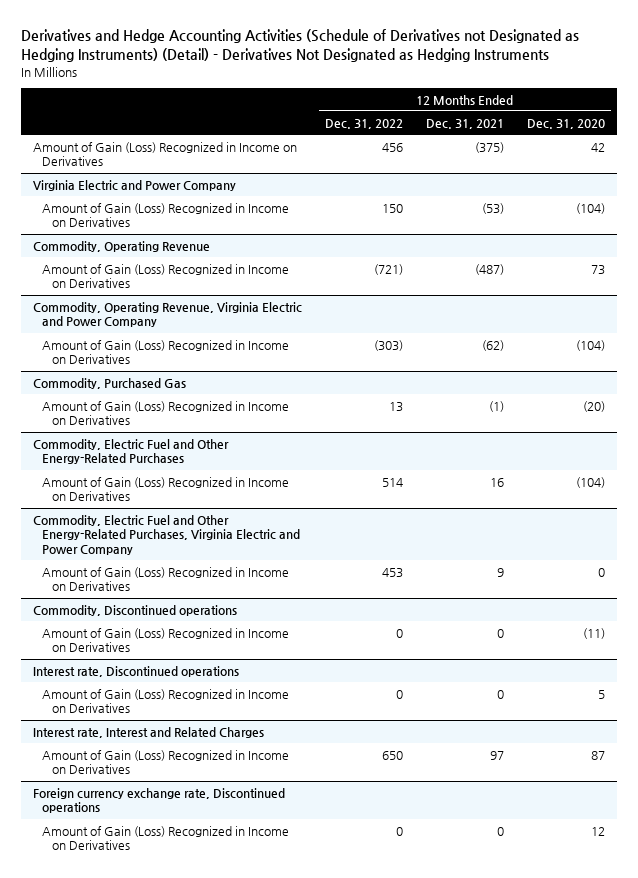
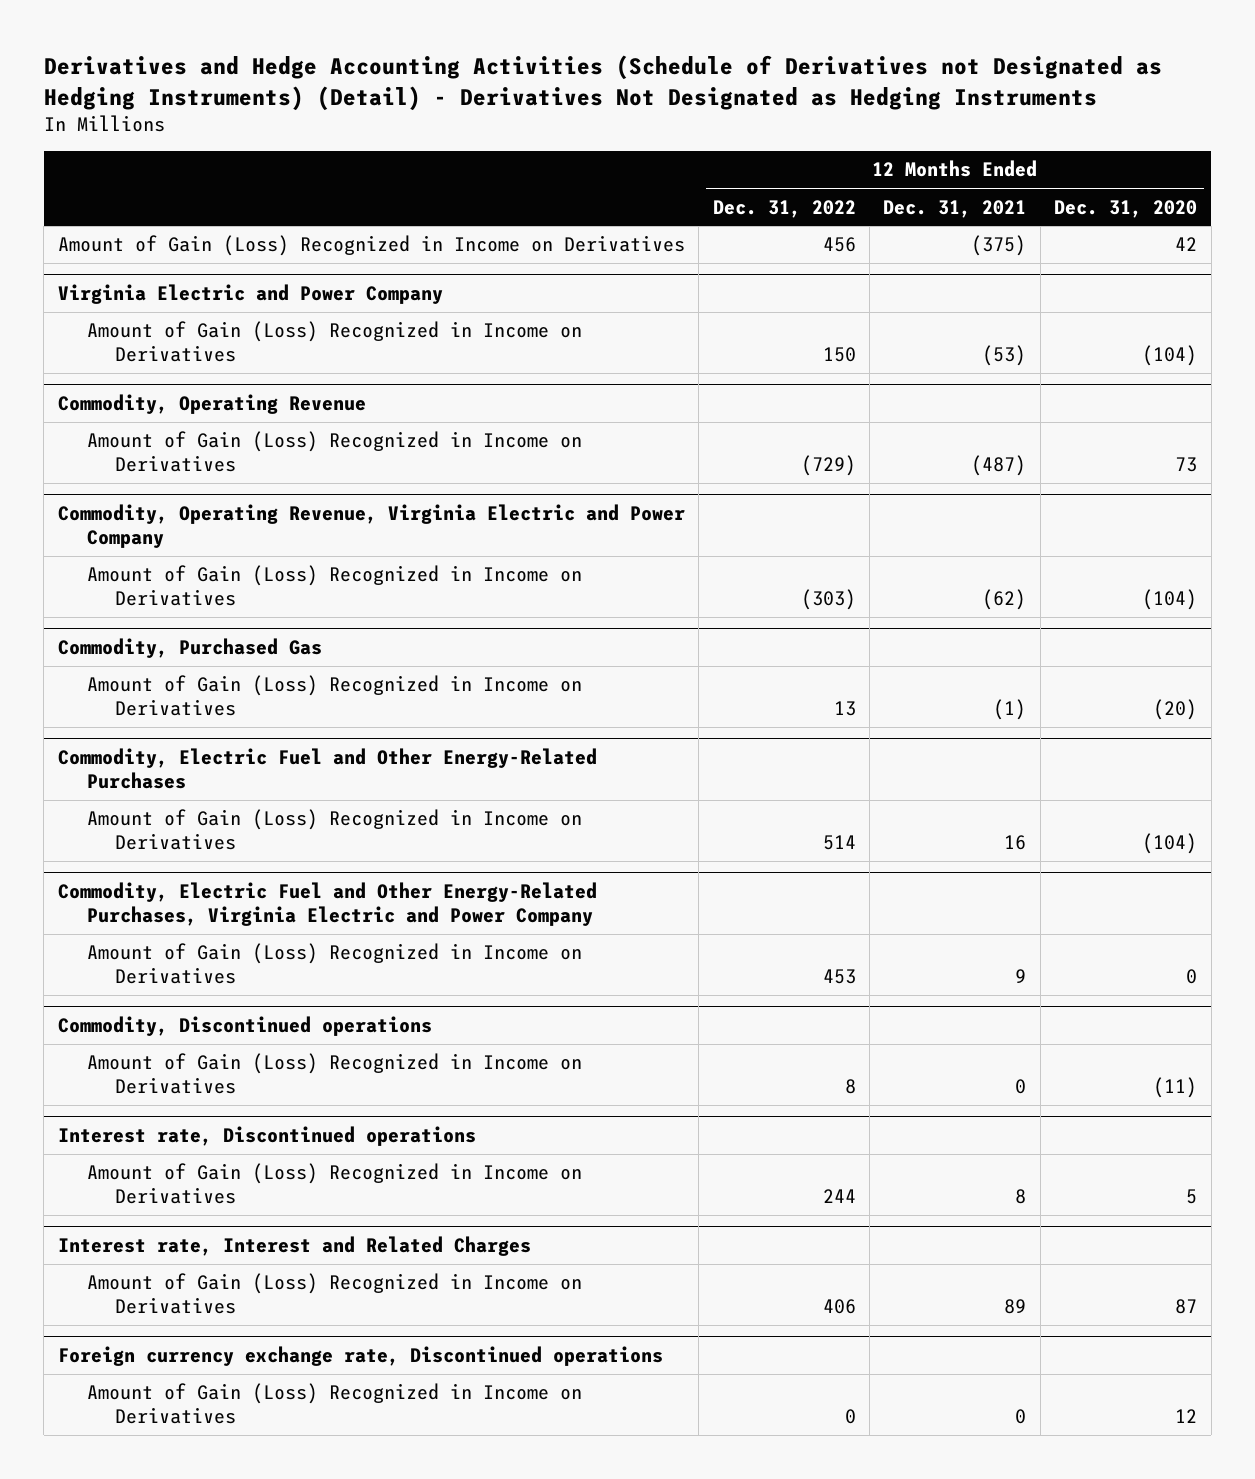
@ Commodity, Operating Revenue
- Amount of Gain (Loss) Recognized in Income on Derivatives | (721) | (487) | 73
+ Amount of Gain (Loss) Recognized in Income on Derivatives | (729) | (487) | 73
@ Commodity, Discontinued operations
- Amount of Gain (Loss) Recognized in Income on Derivatives | 0 | 0 | (11)
+ Amount of Gain (Loss) Recognized in Income on Derivatives | 8 | 0 | (11)
@ Interest rate, Discontinued operations
- Amount of Gain (Loss) Recognized in Income on Derivatives | 0 | 0 | 5
+ Amount of Gain (Loss) Recognized in Income on Derivatives | 244 | 8 | 5
@ Interest rate, Interest and Related Charges
- Amount of Gain (Loss) Recognized in Income on Derivatives | 650 | 97 | 87
+ Amount of Gain (Loss) Recognized in Income on Derivatives | 406 | 89 | 87

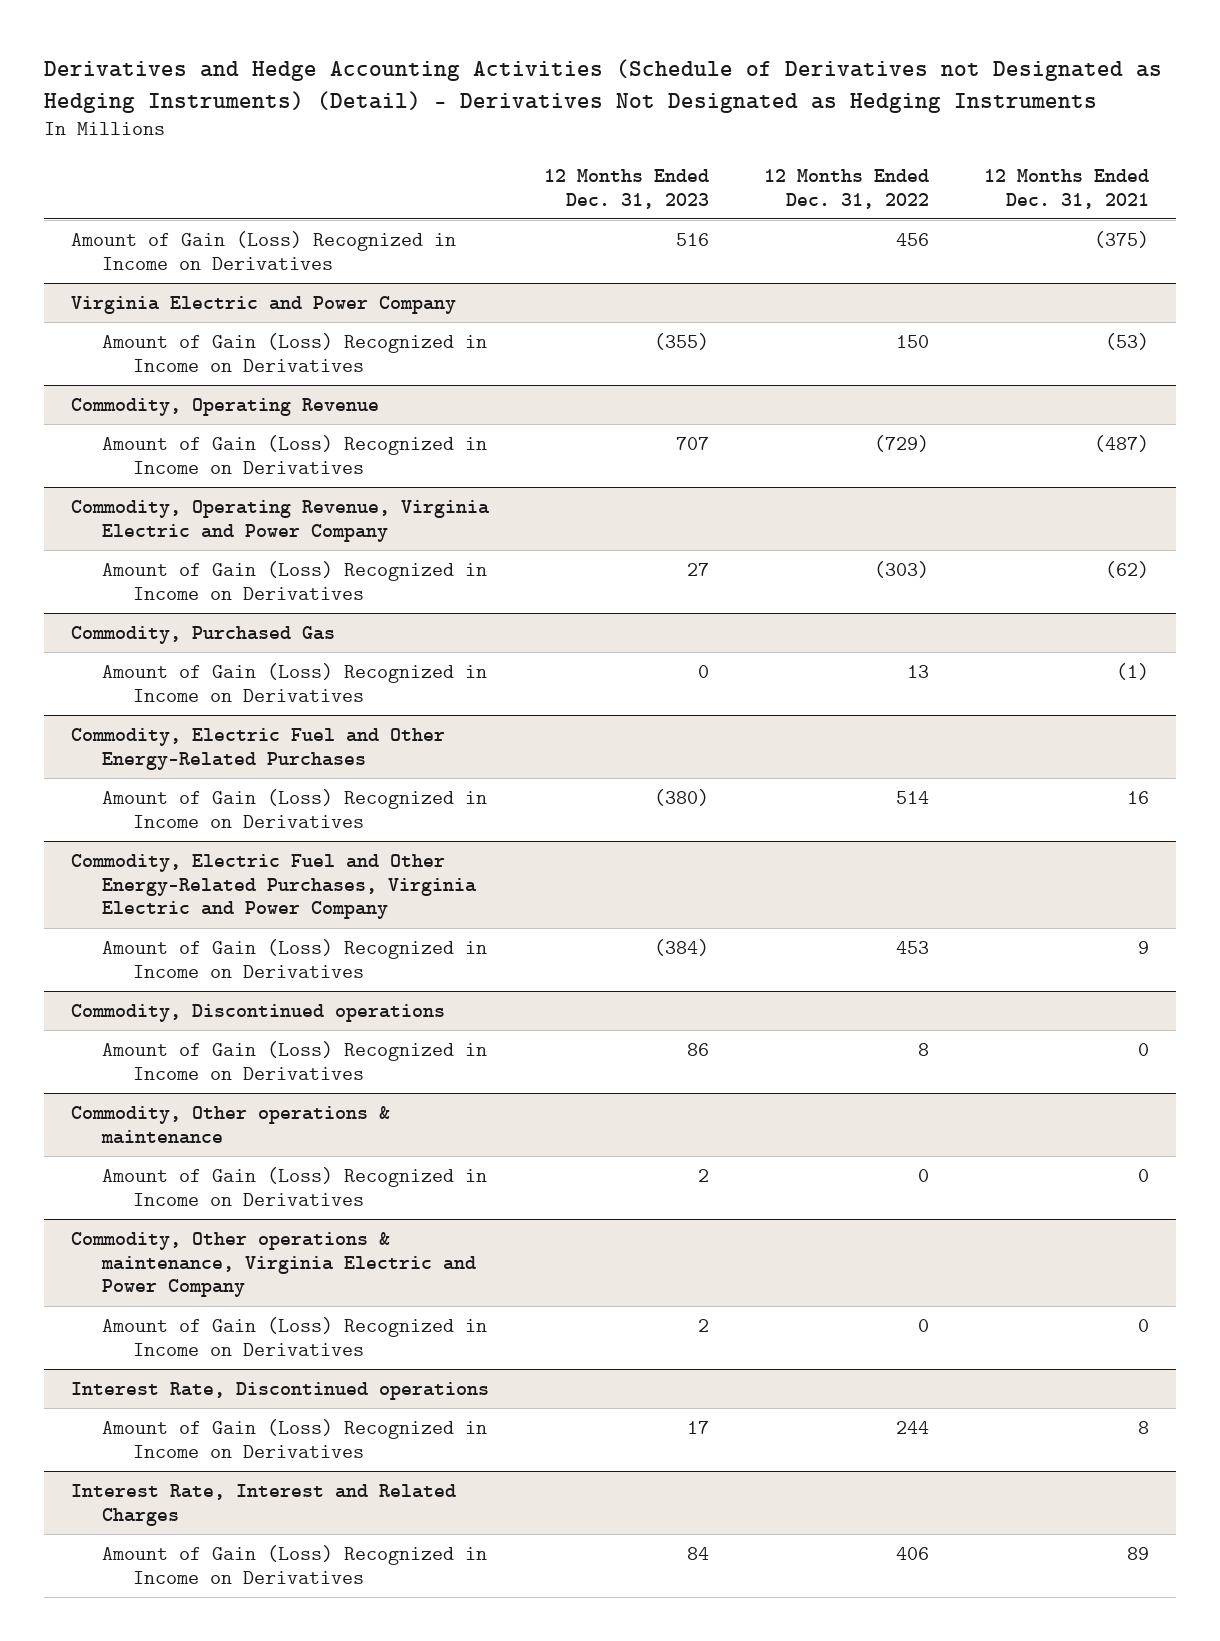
- | 12 Months Ended Dec. 31, 2022 | 12 Months Ended Dec. 31, 2021 | 12 Months Ended Dec. 31, 2020
+ | 12 Months Ended Dec. 31, 2023 | 12 Months Ended Dec. 31, 2022 | 12 Months Ended Dec. 31, 2021
- Interest rate, Discontinued operations
+ Commodity, Other operations & maintenance
+ Amount of Gain (Loss) Recognized in Income on Derivatives | 2 | 0 | 0
+ Commodity, Other operations & maintenance, Virginia Electric and Power Company
+ Amount of Gain (Loss) Recognized in Income on Derivatives | 2 | 0 | 0
+ Interest Rate, Discontinued operations
- Interest rate, Interest and Related Charges
+ Interest Rate, Interest and Related Charges
- Foreign currency exchange rate, Discontinued operations
- Amount of Gain (Loss) Recognized in Income on Derivatives | 0 | 0 | 12

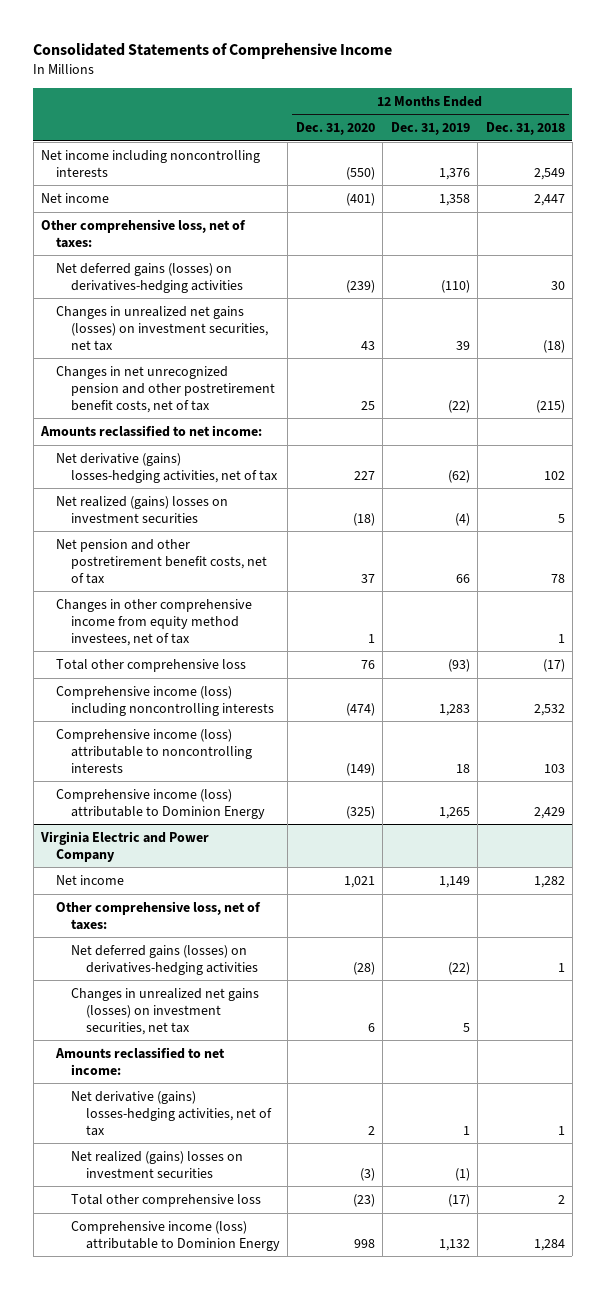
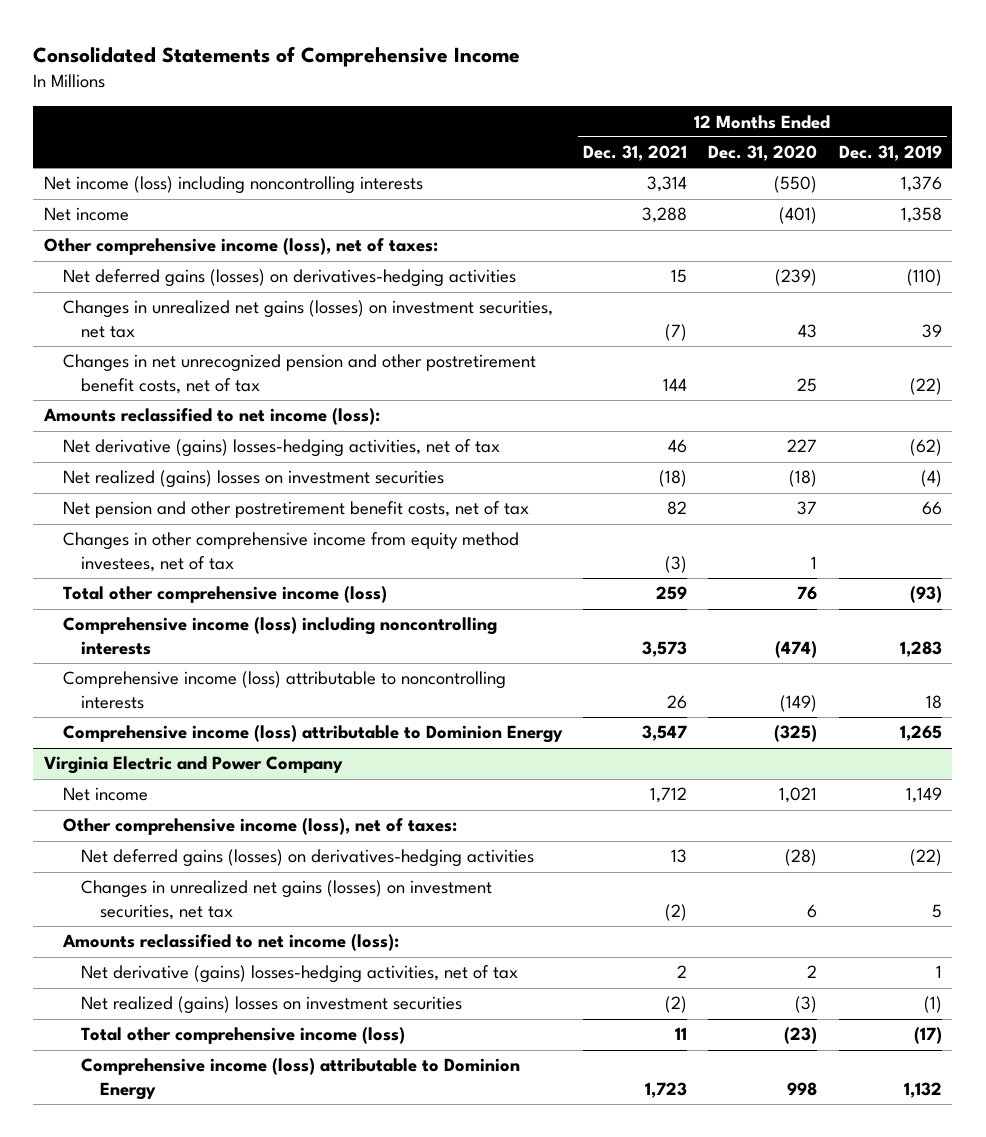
- | 12 Months Ended Dec. 31, 2020 | 12 Months Ended Dec. 31, 2019 | 12 Months Ended Dec. 31, 2018
+ | 12 Months Ended Dec. 31, 2021 | 12 Months Ended Dec. 31, 2020 | 12 Months Ended Dec. 31, 2019
- Net income including noncontrolling interests | (550) | 1,376 | 2,549
+ Net income (loss) including noncontrolling interests | 3,314 | (550) | 1,376
- Other comprehensive loss, net of taxes:
+ Other comprehensive income (loss), net of taxes:
- Amounts reclassified to net income:
+ Amounts reclassified to net income (loss):
- Total other comprehensive loss | 76 | (93) | (17)
+ Total other comprehensive income (loss) | 259 | 76 | (93)
@ Virginia Electric and Power Company
- Other comprehensive loss, net of taxes:
+ Other comprehensive income (loss), net of taxes:
- Amounts reclassified to net income:
+ Amounts reclassified to net income (loss):
- Total other comprehensive loss | (23) | (17) | 2
+ Total other comprehensive income (loss) | 11 | (23) | (17)

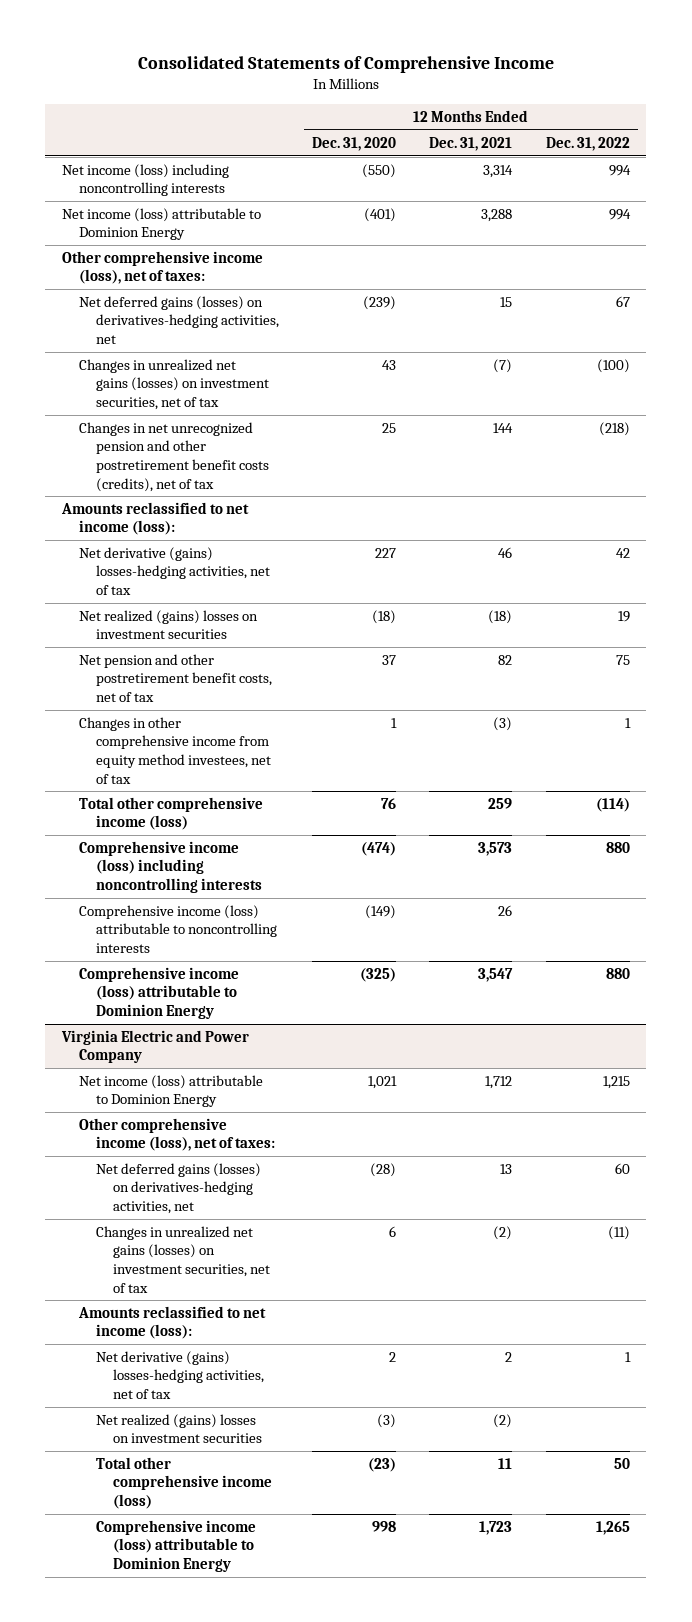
- | 12 Months Ended Dec. 31, 2021 | 12 Months Ended Dec. 31, 2020 | 12 Months Ended Dec. 31, 2019
+ | 12 Months Ended Dec. 31, 2020 | 12 Months Ended Dec. 31, 2021 | 12 Months Ended Dec. 31, 2022
- Net income | 3,288 | (401) | 1,358
+ Net income (loss) attributable to Dominion Energy | (401) | 3,288 | 994
- Net deferred gains (losses) on derivatives-hedging activities | 15 | (239) | (110)
- Changes in unrealized net gains (losses) on investment securities, net tax | (7) | 43 | 39
- Changes in net unrecognized pension and other postretirement benefit costs, net of tax | 144 | 25 | (22)
+ Net deferred gains (losses) on derivatives-hedging activities, net | (239) | 15 | 67
+ Changes in unrealized net gains (losses) on investment securities, net of tax | 43 | (7) | (100)
+ Changes in net unrecognized pension and other postretirement benefit costs (credits), net of tax | 25 | 144 | (218)
@ Virginia Electric and Power Company
- Net income | 1,712 | 1,021 | 1,149
+ Net income (loss) attributable to Dominion Energy | 1,021 | 1,712 | 1,215
- Net deferred gains (losses) on derivatives-hedging activities | 13 | (28) | (22)
- Changes in unrealized net gains (losses) on investment securities, net tax | (2) | 6 | 5
+ Net deferred gains (losses) on derivatives-hedging activities, net | (28) | 13 | 60
+ Changes in unrealized net gains (losses) on investment securities, net of tax | 6 | (2) | (11)

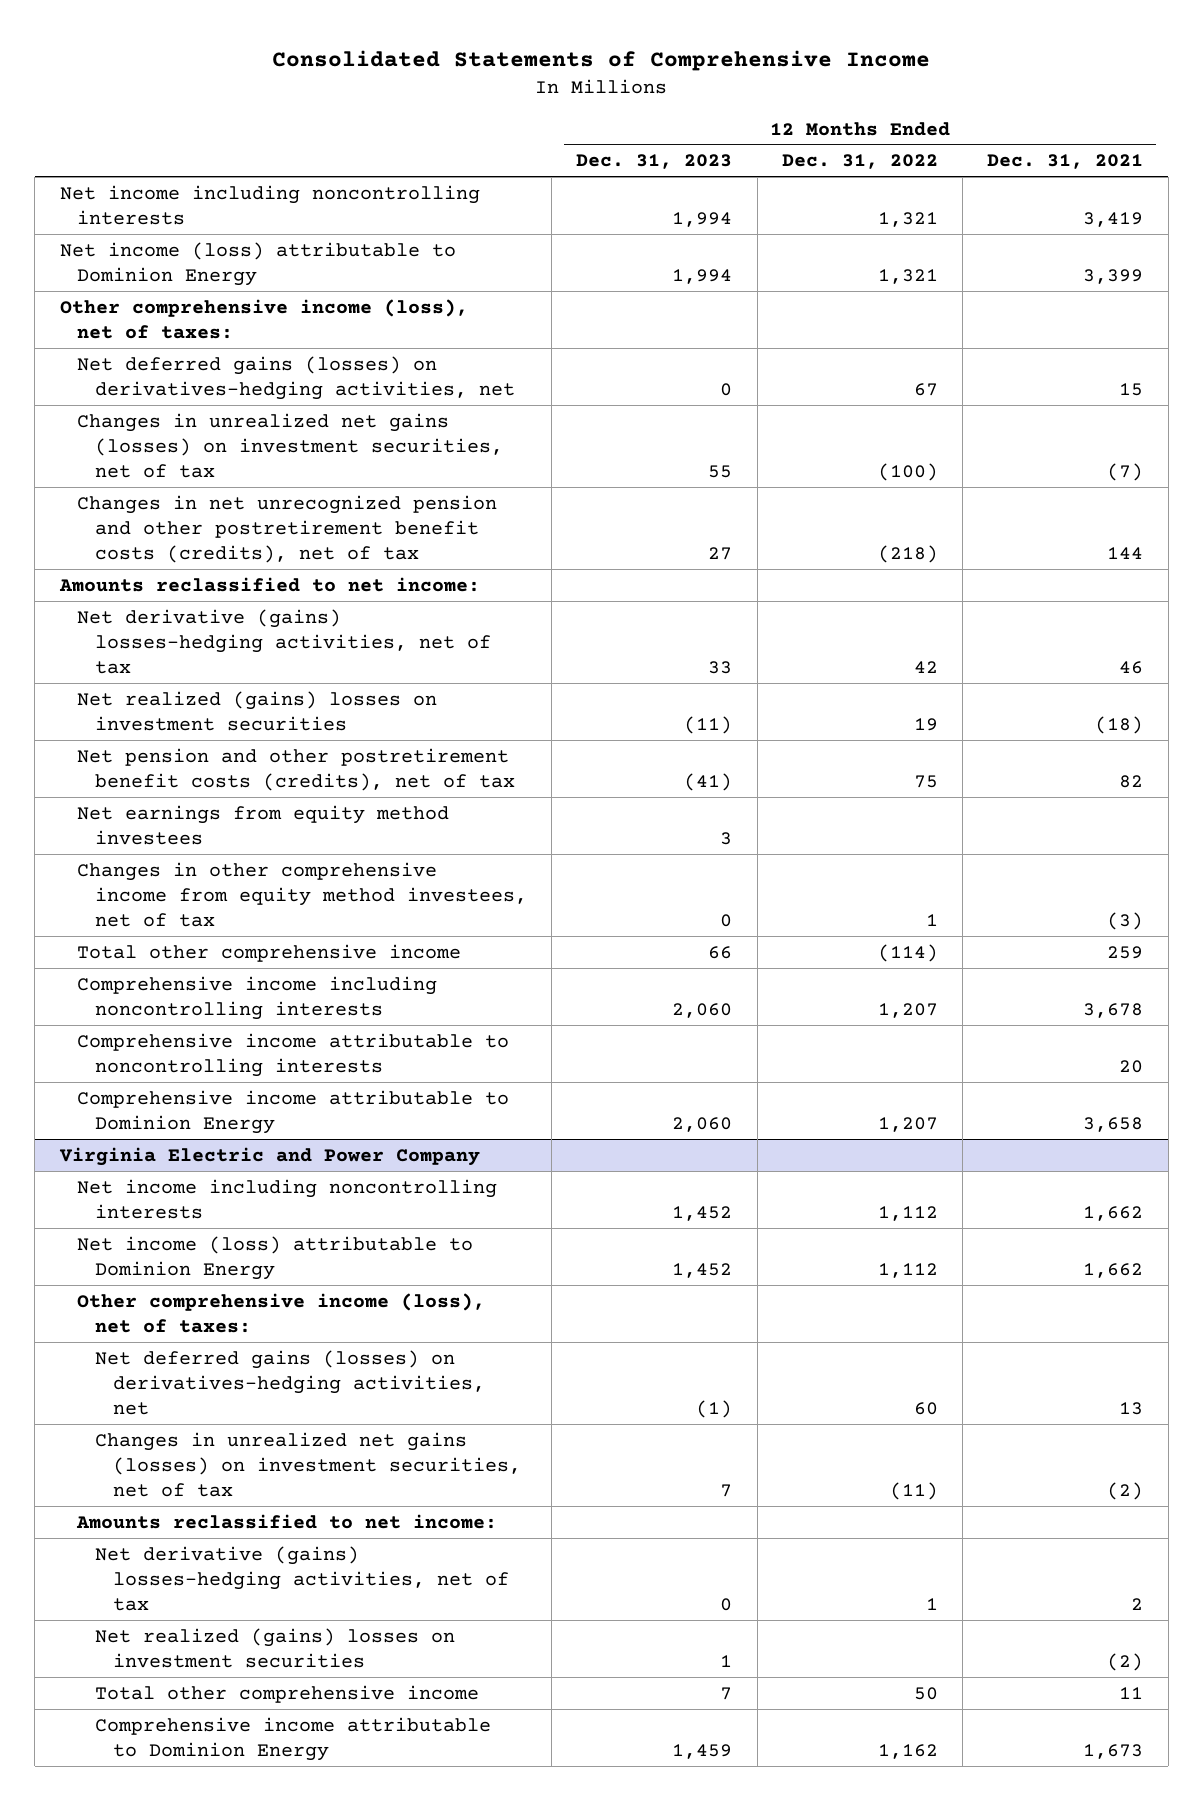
- | 12 Months Ended Dec. 31, 2020 | 12 Months Ended Dec. 31, 2021 | 12 Months Ended Dec. 31, 2022
+ | 12 Months Ended Dec. 31, 2023 | 12 Months Ended Dec. 31, 2022 | 12 Months Ended Dec. 31, 2021
- Net income (loss) including noncontrolling interests | (550) | 3,314 | 994
- Net income (loss) attributable to Dominion Energy | (401) | 3,288 | 994
+ Net income including noncontrolling interests | 1,994 | 1,321 | 3,419
+ Net income (loss) attributable to Dominion Energy | 1,994 | 1,321 | 3,399
- Amounts reclassified to net income (loss):
+ Amounts reclassified to net income:
- Net pension and other postretirement benefit costs, net of tax | 37 | 82 | 75
+ Net pension and other postretirement benefit costs (credits), net of tax | (41) | 75 | 82
+ Net earnings from equity method investees | 3 | |
- Total other comprehensive income (loss) | 76 | 259 | (114)
- Comprehensive income (loss) including noncontrolling interests | (474) | 3,573 | 880
- Comprehensive income (loss) attributable to noncontrolling interests | (149) | 26 |
- Comprehensive income (loss) attributable to Dominion Energy | (325) | 3,547 | 880
+ Total other comprehensive income | 66 | (114) | 259
+ Comprehensive income including noncontrolling interests | 2,060 | 1,207 | 3,678
+ Comprehensive income attributable to noncontrolling interests | | | 20
+ Comprehensive income attributable to Dominion Energy | 2,060 | 1,207 | 3,658
@ Virginia Electric and Power Company
- Net income (loss) attributable to Dominion Energy | 1,021 | 1,712 | 1,215
+ Net income including noncontrolling interests | 1,452 | 1,112 | 1,662
+ Net income (loss) attributable to Dominion Energy | 1,452 | 1,112 | 1,662
- Amounts reclassified to net income (loss):
+ Amounts reclassified to net income:
- Total other comprehensive income (loss) | (23) | 11 | 50
- Comprehensive income (loss) attributable to Dominion Energy | 998 | 1,723 | 1,265
+ Total other comprehensive income | 7 | 50 | 11
+ Comprehensive income attributable to Dominion Energy | 1,459 | 1,162 | 1,673

